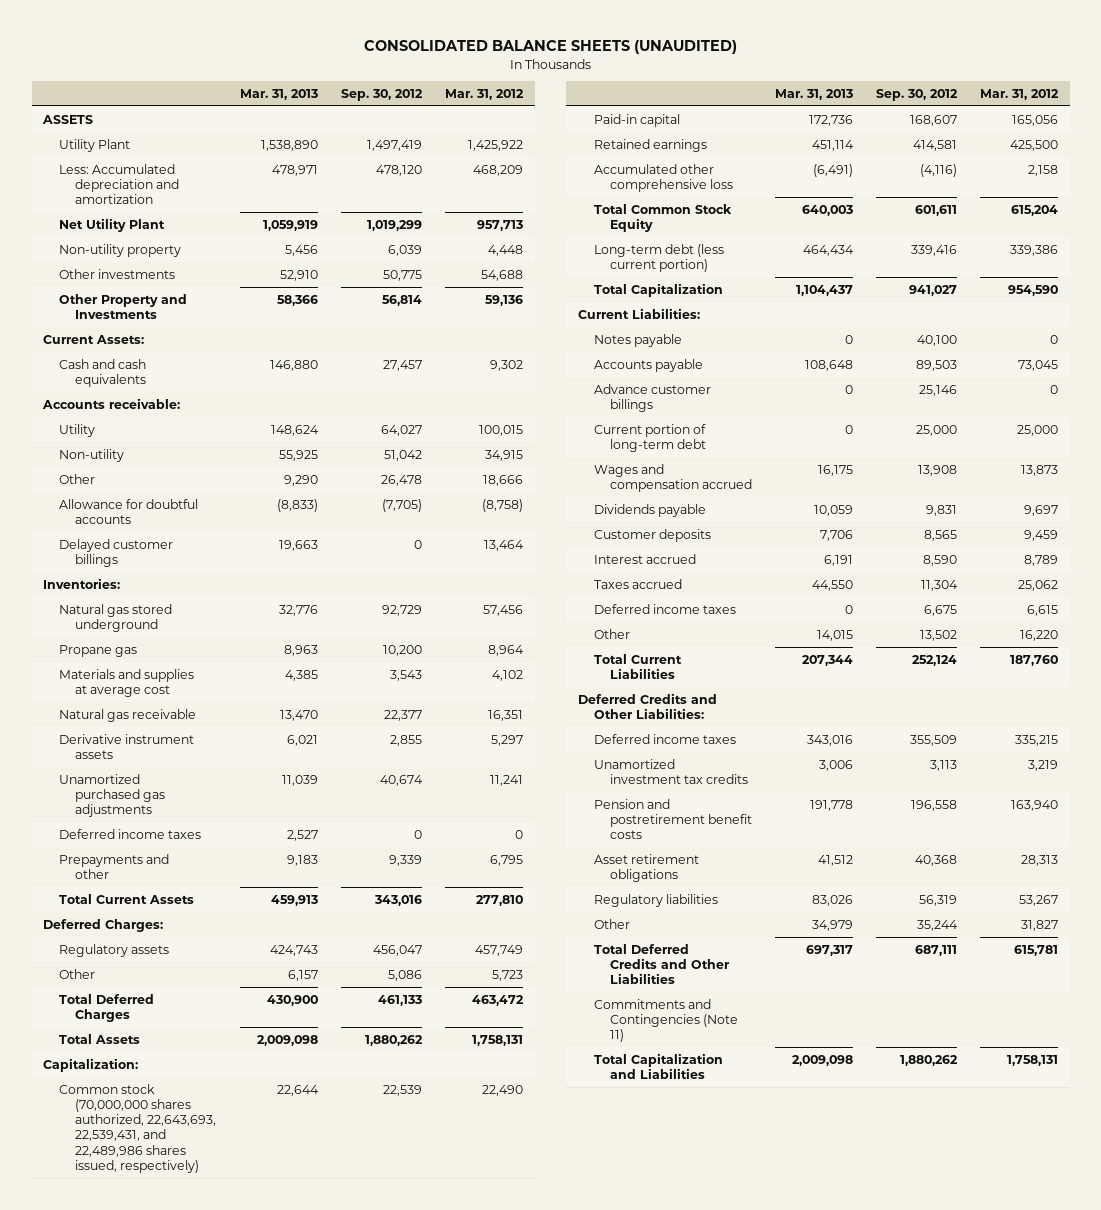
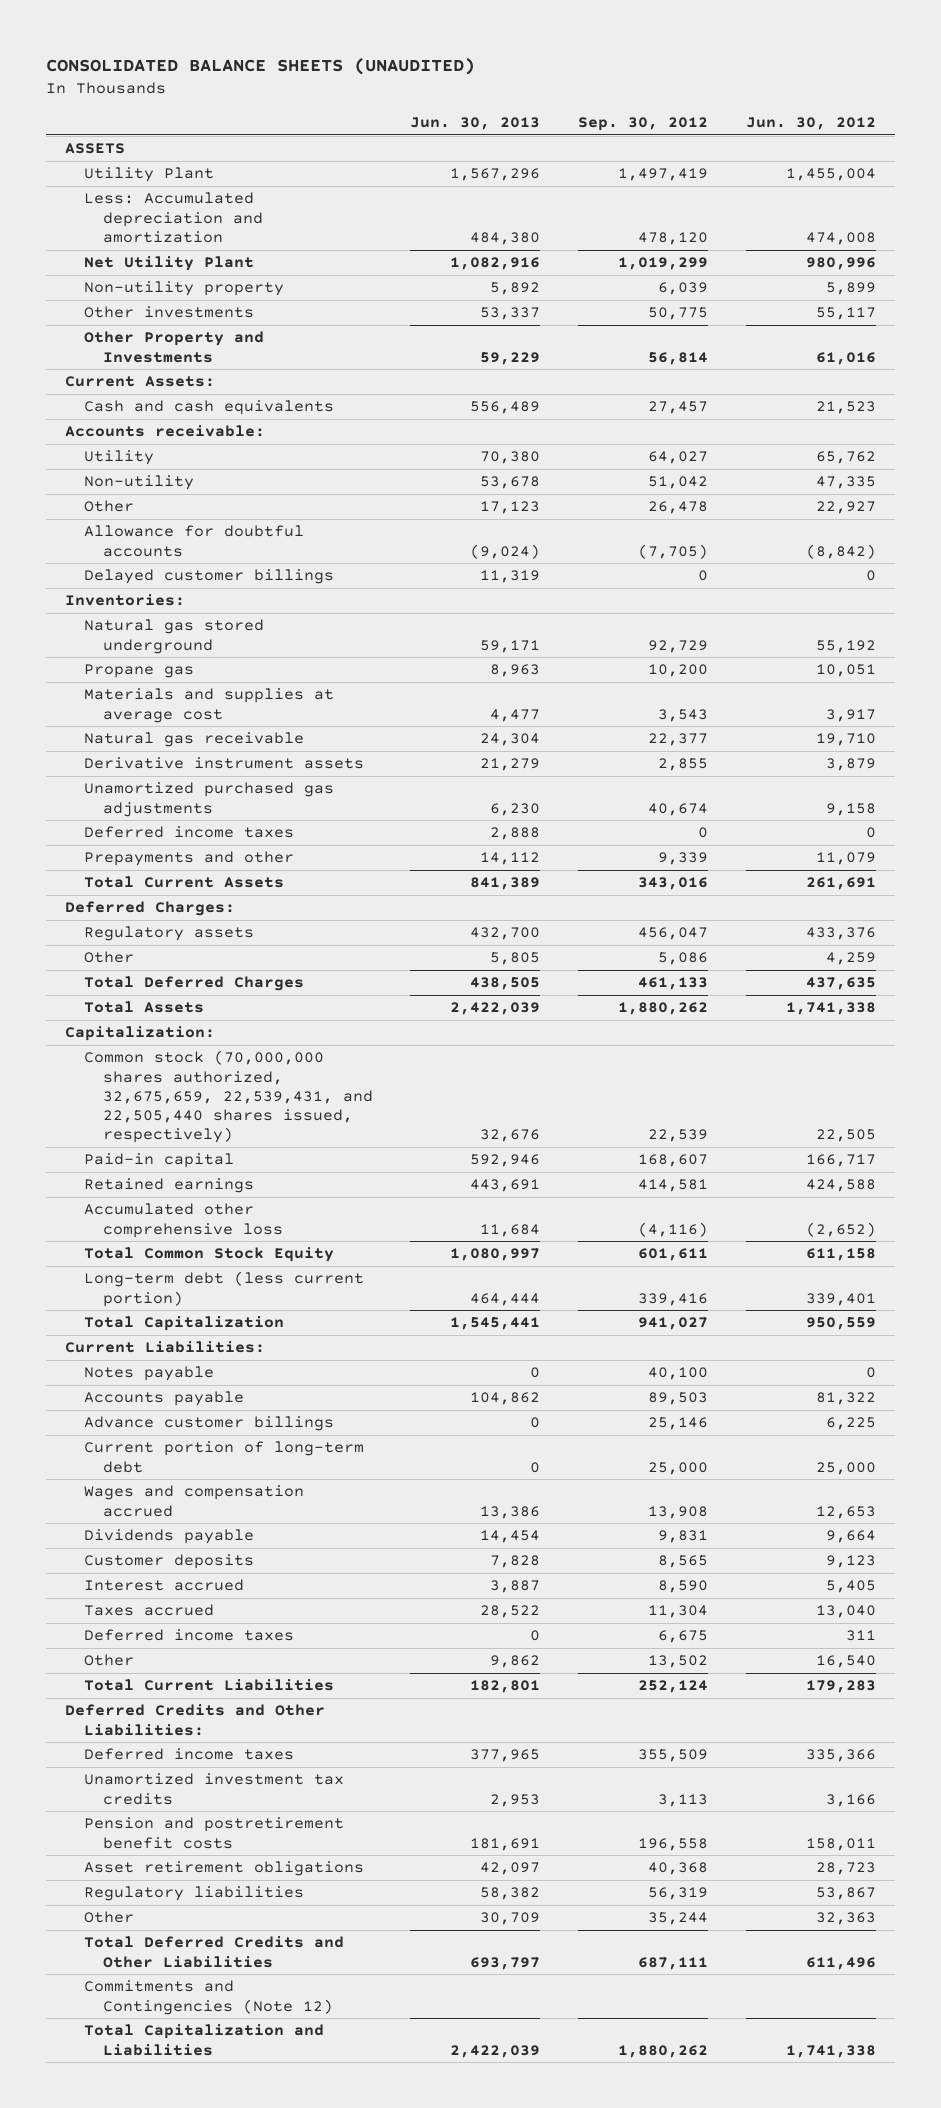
- | Mar. 31, 2013 | Sep. 30, 2012 | Mar. 31, 2012
+ | Jun. 30, 2013 | Sep. 30, 2012 | Jun. 30, 2012
- Common stock (70,000,000 shares authorized, 22,643,693, 22,539,431, and 22,489,986 shares issued, respectively) | 22,644 | 22,539 | 22,490
+ Common stock (70,000,000 shares authorized, 32,675,659, 22,539,431, and 22,505,440 shares issued, respectively) | 32,676 | 22,539 | 22,505
- Commitments and Contingencies (Note 11)
+ Commitments and Contingencies (Note 12)

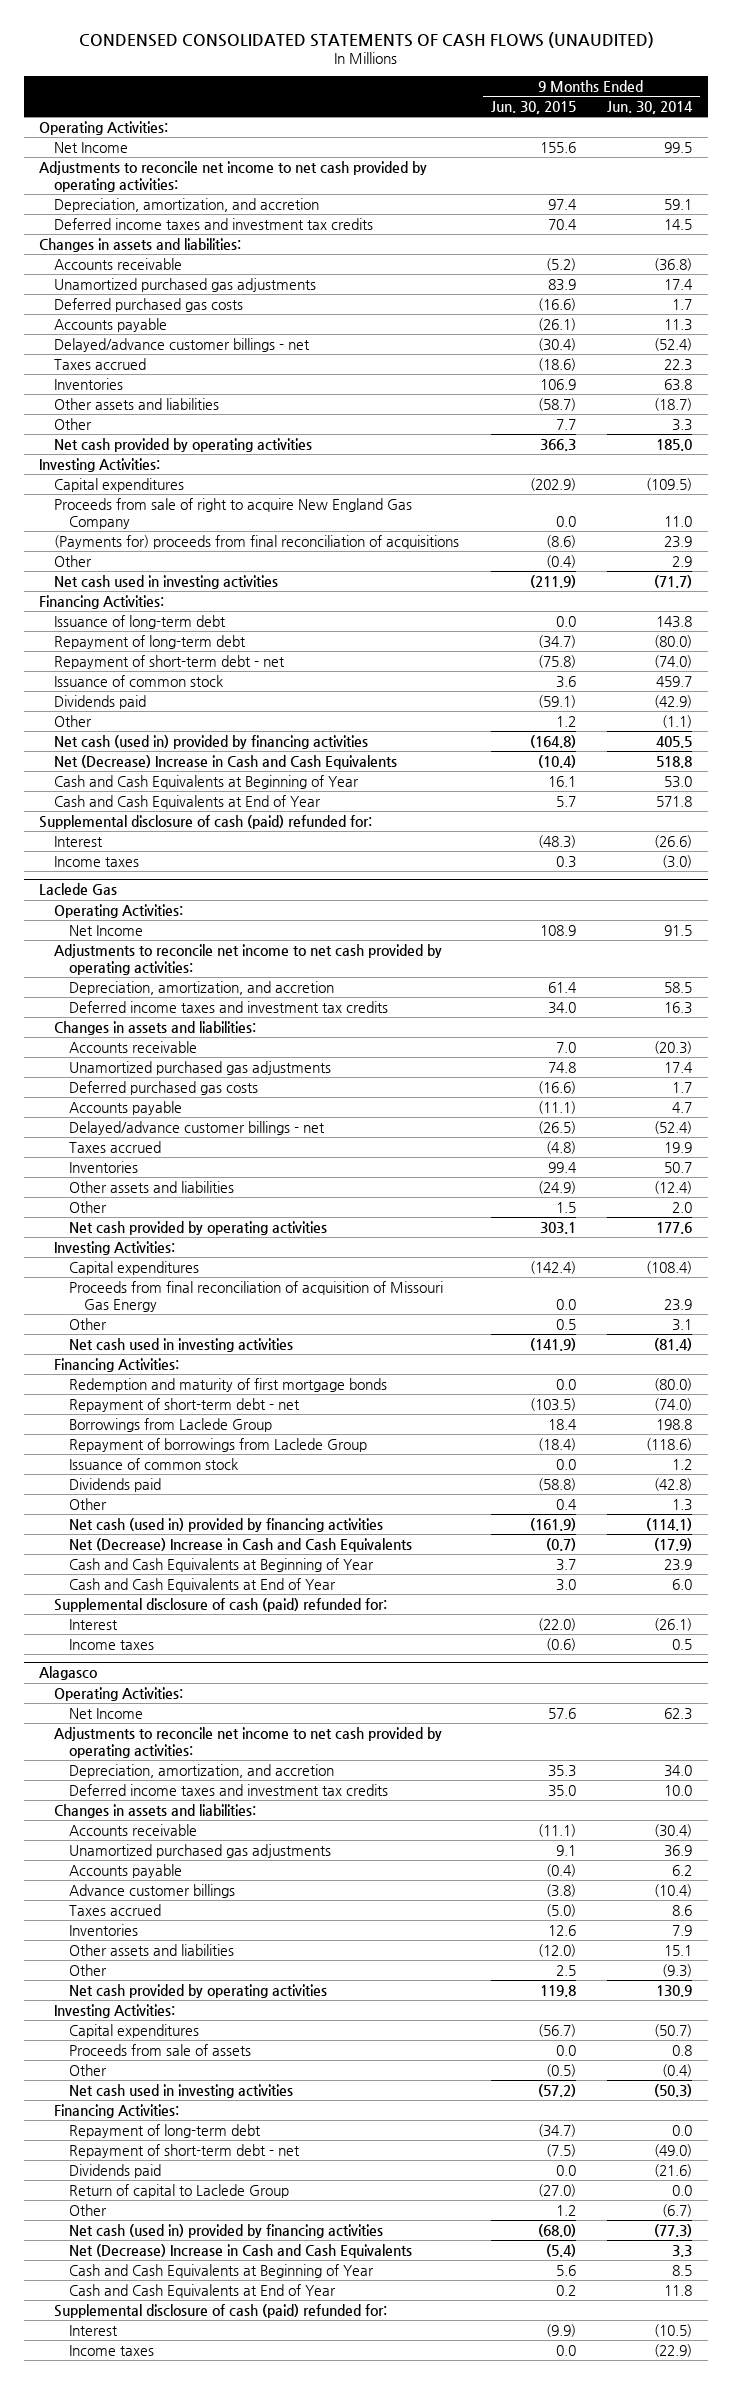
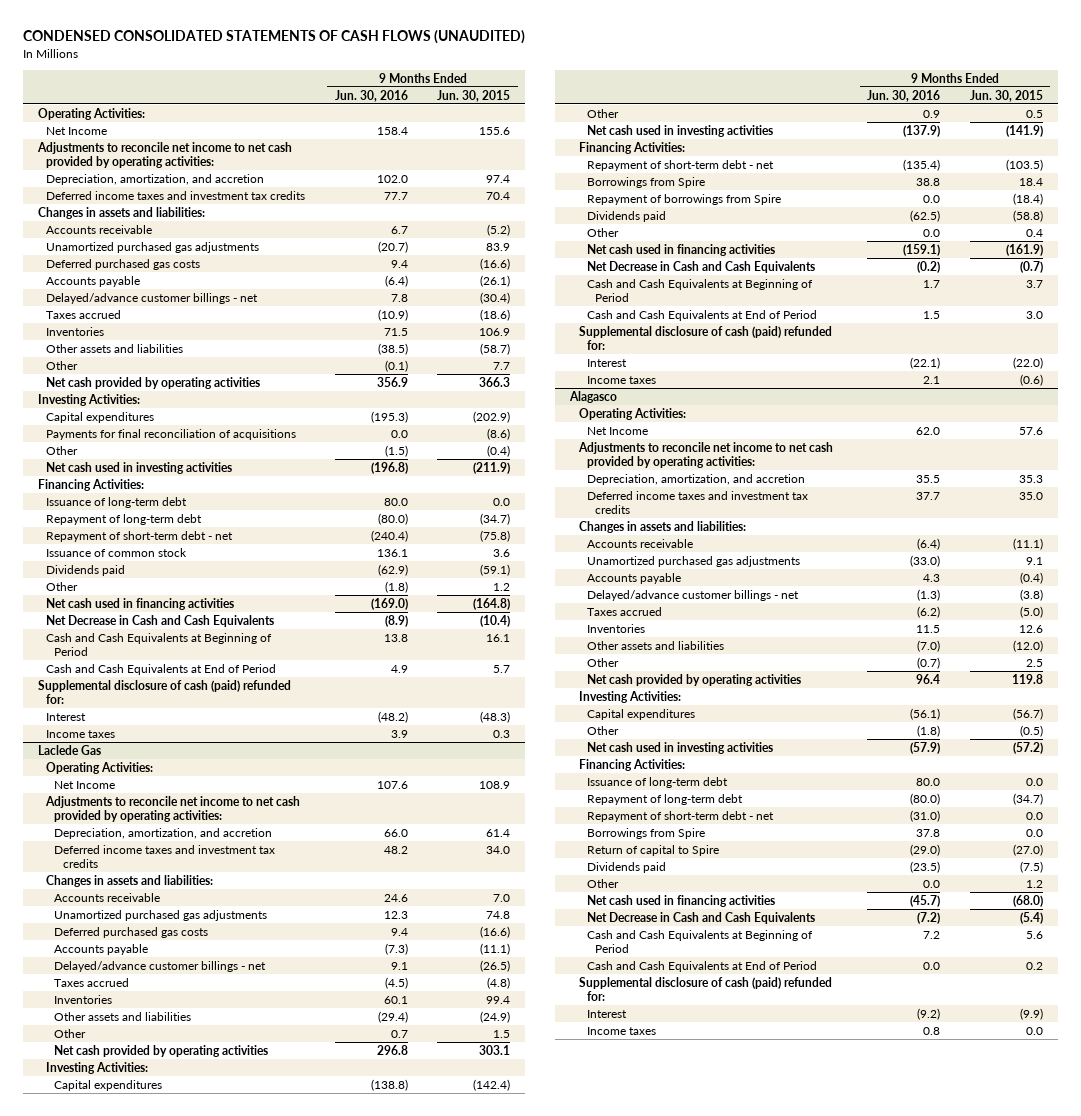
- | 9 Months Ended Jun. 30, 2015 | 9 Months Ended Jun. 30, 2014
+ | 9 Months Ended Jun. 30, 2016 | 9 Months Ended Jun. 30, 2015
- Proceeds from sale of right to acquire New England Gas Company | 0.0 | 11.0
- (Payments for) proceeds from final reconciliation of acquisitions | (8.6) | 23.9
+ Payments for final reconciliation of acquisitions | 0.0 | (8.6)
- Net cash (used in) provided by financing activities | (164.8) | 405.5
- Net (Decrease) Increase in Cash and Cash Equivalents | (10.4) | 518.8
- Cash and Cash Equivalents at Beginning of Year | 16.1 | 53.0
- Cash and Cash Equivalents at End of Year | 5.7 | 571.8
+ Net cash used in financing activities | (169.0) | (164.8)
+ Net Decrease in Cash and Cash Equivalents | (8.9) | (10.4)
+ Cash and Cash Equivalents at Beginning of Period | 13.8 | 16.1
+ Cash and Cash Equivalents at End of Period | 4.9 | 5.7
@ Laclede Gas
- Proceeds from final reconciliation of acquisition of Missouri Gas Energy | 0.0 | 23.9
- Redemption and maturity of first mortgage bonds | 0.0 | (80.0)
- Borrowings from Laclede Group | 18.4 | 198.8
- Repayment of borrowings from Laclede Group | (18.4) | (118.6)
- Issuance of common stock | 0.0 | 1.2
+ Borrowings from Spire | 38.8 | 18.4
+ Repayment of borrowings from Spire | 0.0 | (18.4)
- Net cash (used in) provided by financing activities | (161.9) | (114.1)
- Net (Decrease) Increase in Cash and Cash Equivalents | (0.7) | (17.9)
- Cash and Cash Equivalents at Beginning of Year | 3.7 | 23.9
- Cash and Cash Equivalents at End of Year | 3.0 | 6.0
+ Net cash used in financing activities | (159.1) | (161.9)
+ Net Decrease in Cash and Cash Equivalents | (0.2) | (0.7)
+ Cash and Cash Equivalents at Beginning of Period | 1.7 | 3.7
+ Cash and Cash Equivalents at End of Period | 1.5 | 3.0
@ Alagasco
- Advance customer billings | (3.8) | (10.4)
+ Delayed/advance customer billings - net | (1.3) | (3.8)
- Proceeds from sale of assets | 0.0 | 0.8
+ Issuance of long-term debt | 80.0 | 0.0
- Repayment of short-term debt - net | (7.5) | (49.0)
- Dividends paid | 0.0 | (21.6)
- Return of capital to Laclede Group | (27.0) | 0.0
+ Repayment of short-term debt - net | (31.0) | 0.0
+ Borrowings from Spire | 37.8 | 0.0
+ Return of capital to Spire | (29.0) | (27.0)
+ Dividends paid | (23.5) | (7.5)
- Net cash (used in) provided by financing activities | (68.0) | (77.3)
- Net (Decrease) Increase in Cash and Cash Equivalents | (5.4) | 3.3
- Cash and Cash Equivalents at Beginning of Year | 5.6 | 8.5
- Cash and Cash Equivalents at End of Year | 0.2 | 11.8
+ Net cash used in financing activities | (45.7) | (68.0)
+ Net Decrease in Cash and Cash Equivalents | (7.2) | (5.4)
+ Cash and Cash Equivalents at Beginning of Period | 7.2 | 5.6
+ Cash and Cash Equivalents at End of Period | 0.0 | 0.2

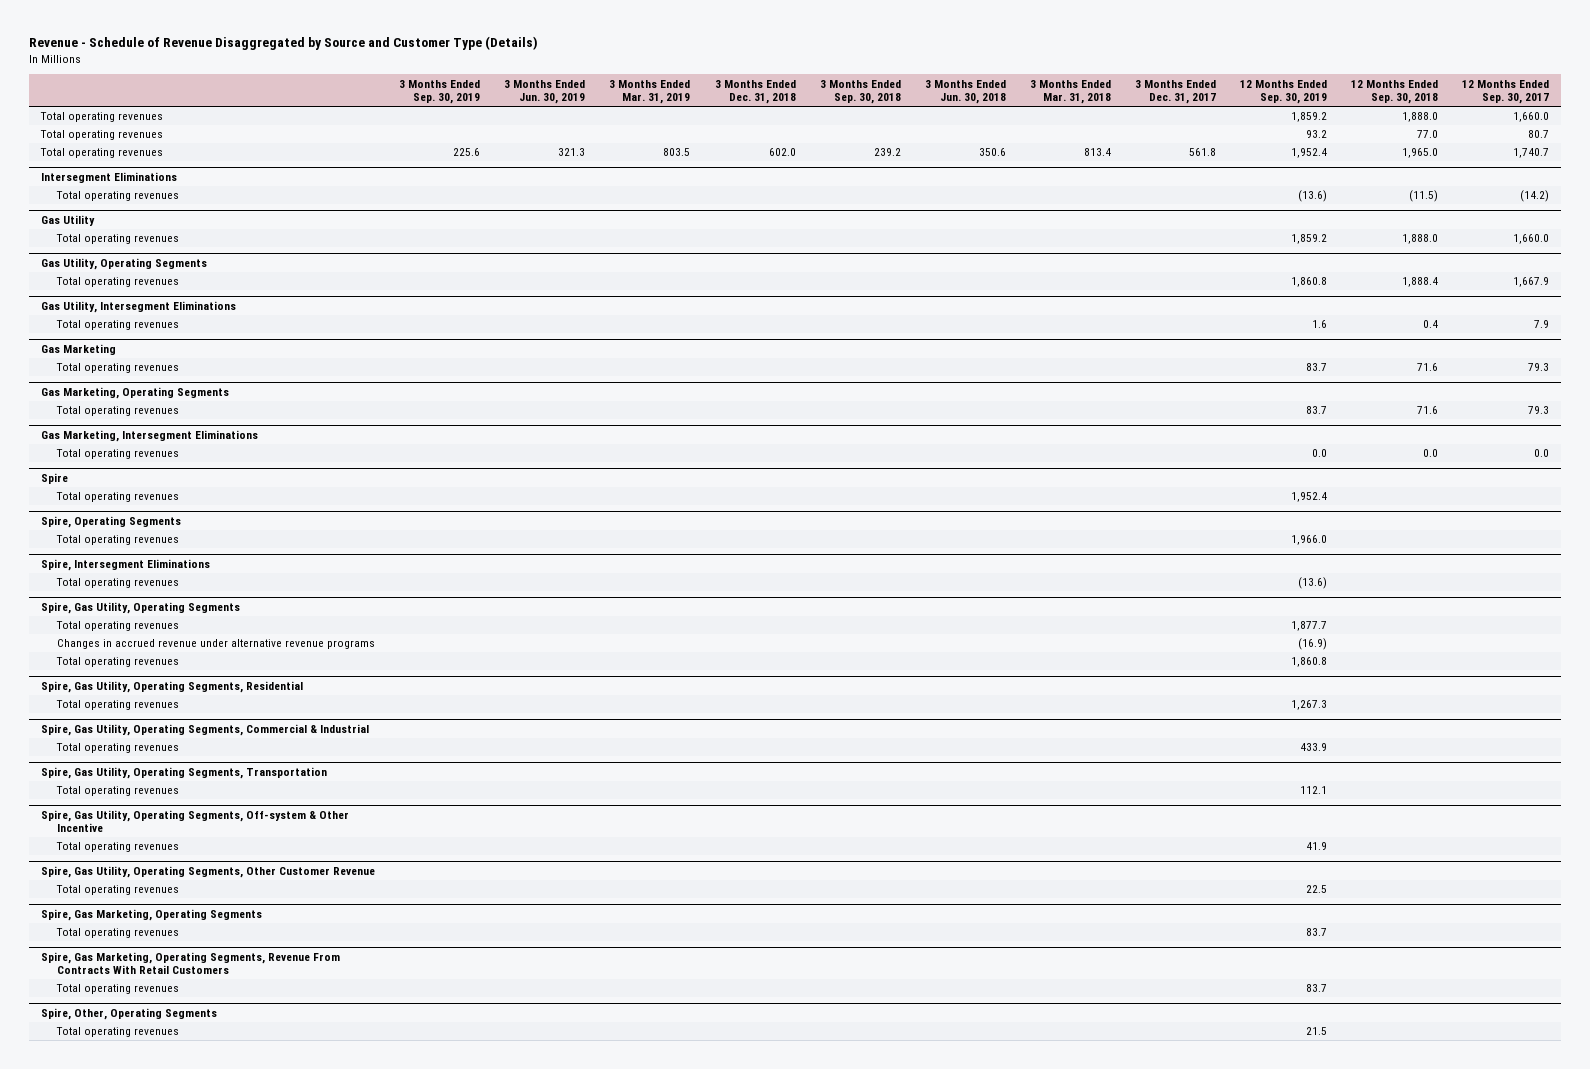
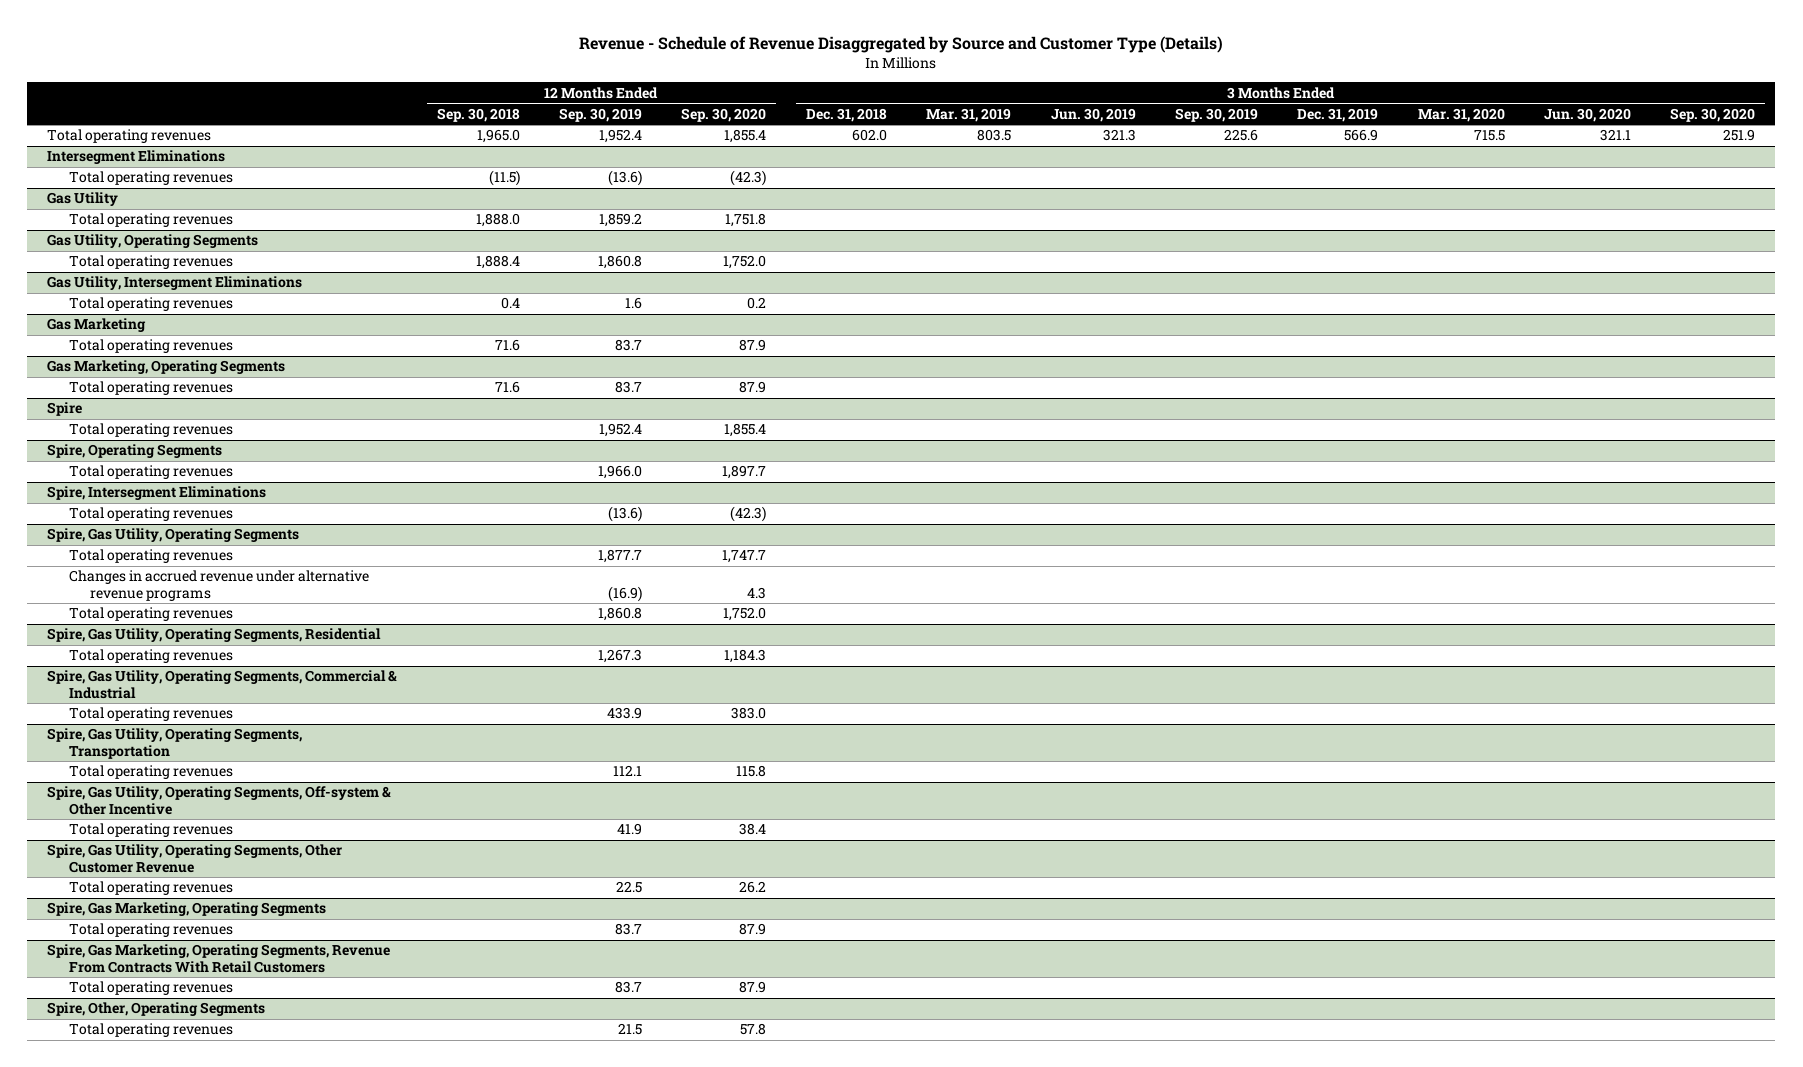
- | 3 Months Ended Sep. 30, 2019 | 3 Months Ended Jun. 30, 2019 | 3 Months Ended Mar. 31, 2019 | 3 Months Ended Dec. 31, 2018 | 3 Months Ended Sep. 30, 2018 | 3 Months Ended Jun. 30, 2018 | 3 Months Ended Mar. 31, 2018 | 3 Months Ended Dec. 31, 2017 | 12 Months Ended Sep. 30, 2019 | 12 Months Ended Sep. 30, 2018 | 12 Months Ended Sep. 30, 2017
+ | 12 Months Ended Sep. 30, 2018 | 12 Months Ended Sep. 30, 2019 | 12 Months Ended Sep. 30, 2020 | 3 Months Ended Dec. 31, 2018 | 3 Months Ended Mar. 31, 2019 | 3 Months Ended Jun. 30, 2019 | 3 Months Ended Sep. 30, 2019 | 3 Months Ended Dec. 31, 2019 | 3 Months Ended Mar. 31, 2020 | 3 Months Ended Jun. 30, 2020 | 3 Months Ended Sep. 30, 2020
- Total operating revenues | | | | | | | | | 1,859.2 | 1,888.0 | 1,660.0
- Total operating revenues | | | | | | | | | 93.2 | 77.0 | 80.7
- Gas Marketing, Intersegment Eliminations
- Total operating revenues | | | | | | | | | 0.0 | 0.0 | 0.0

